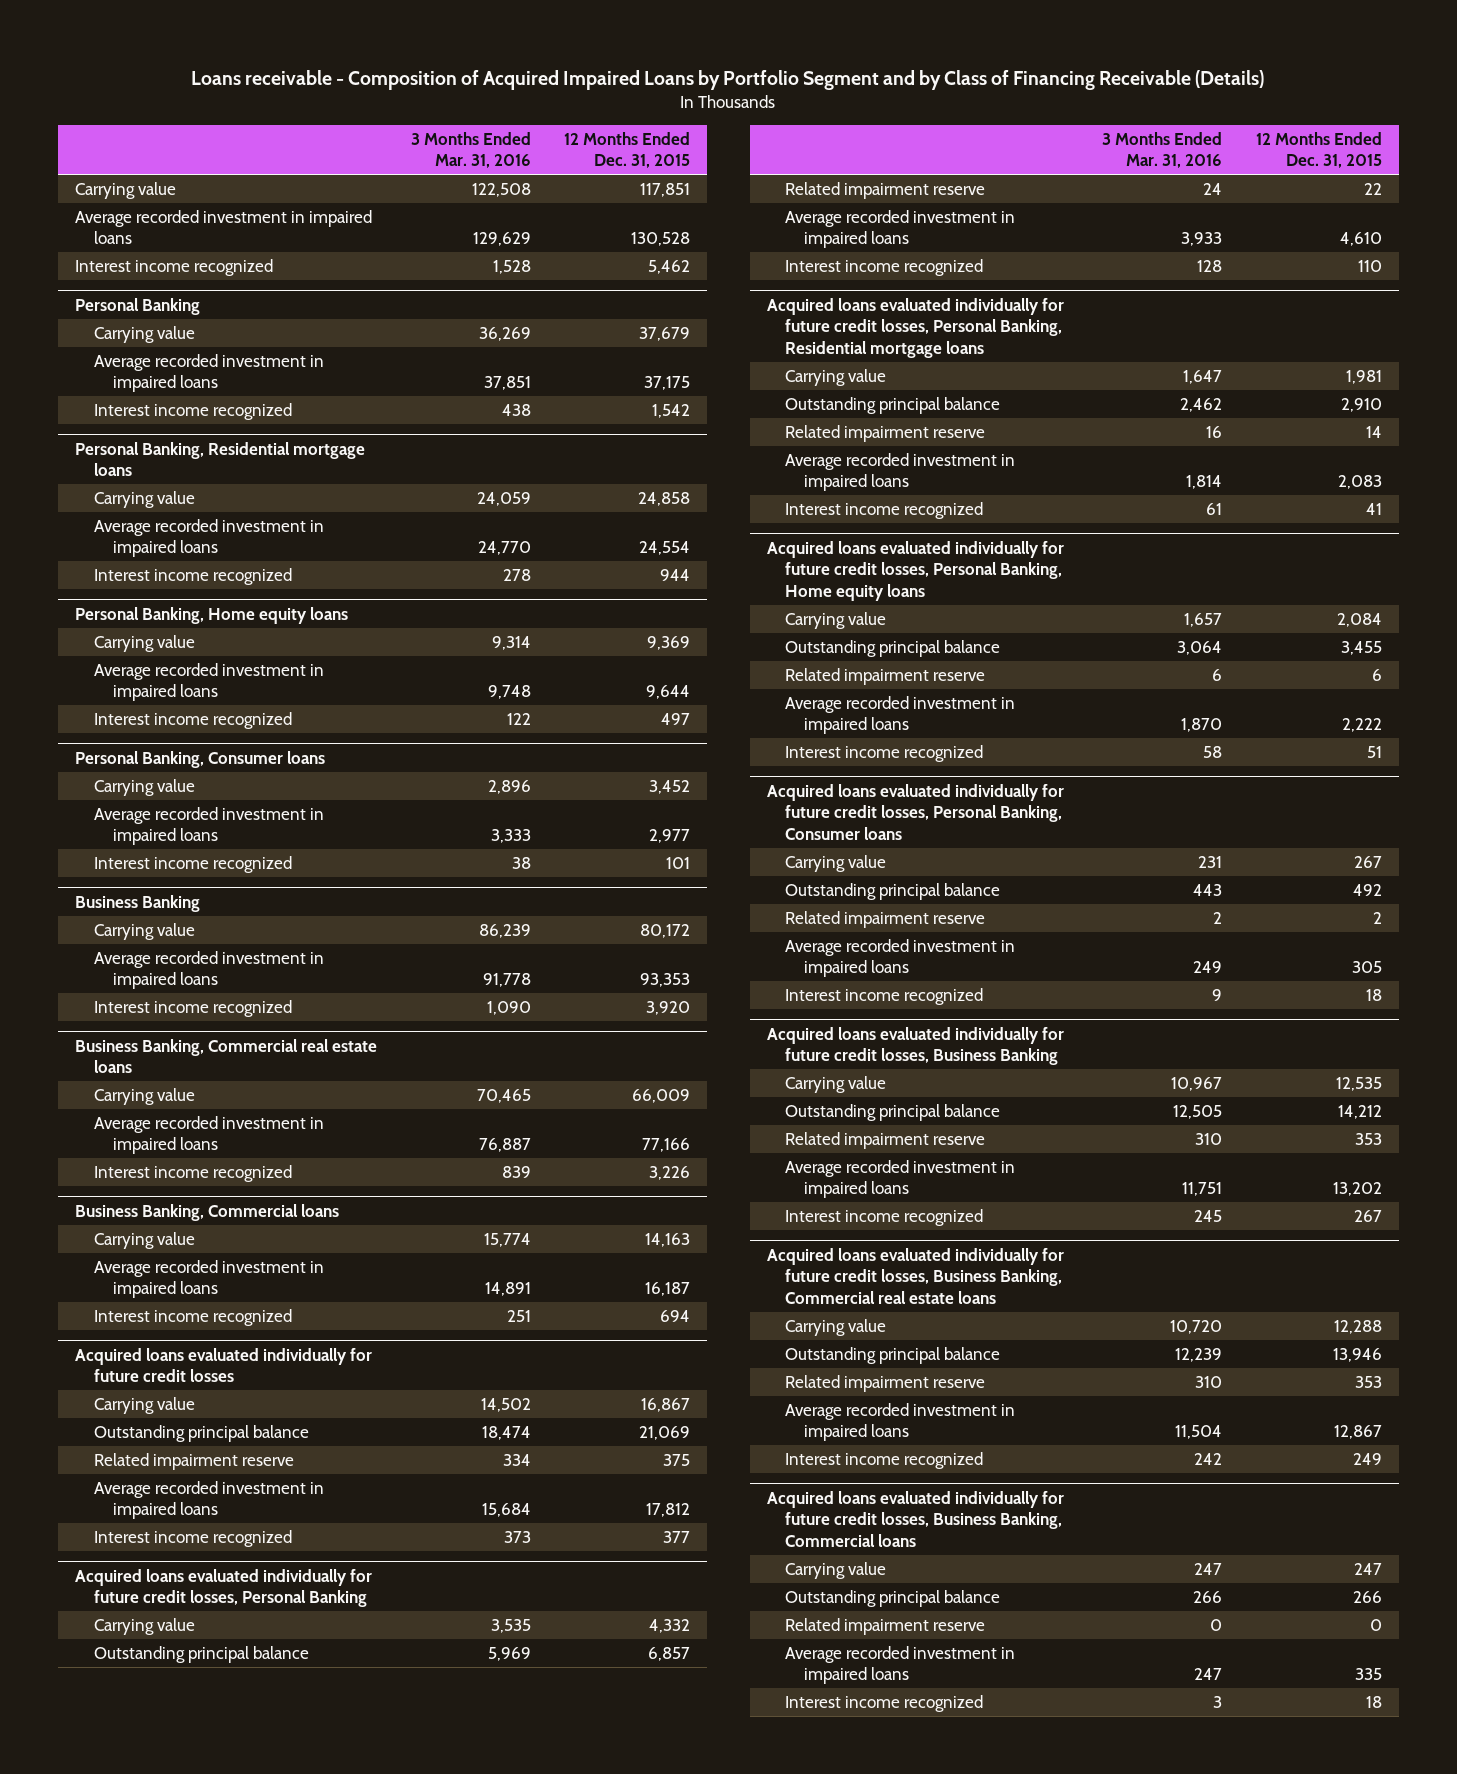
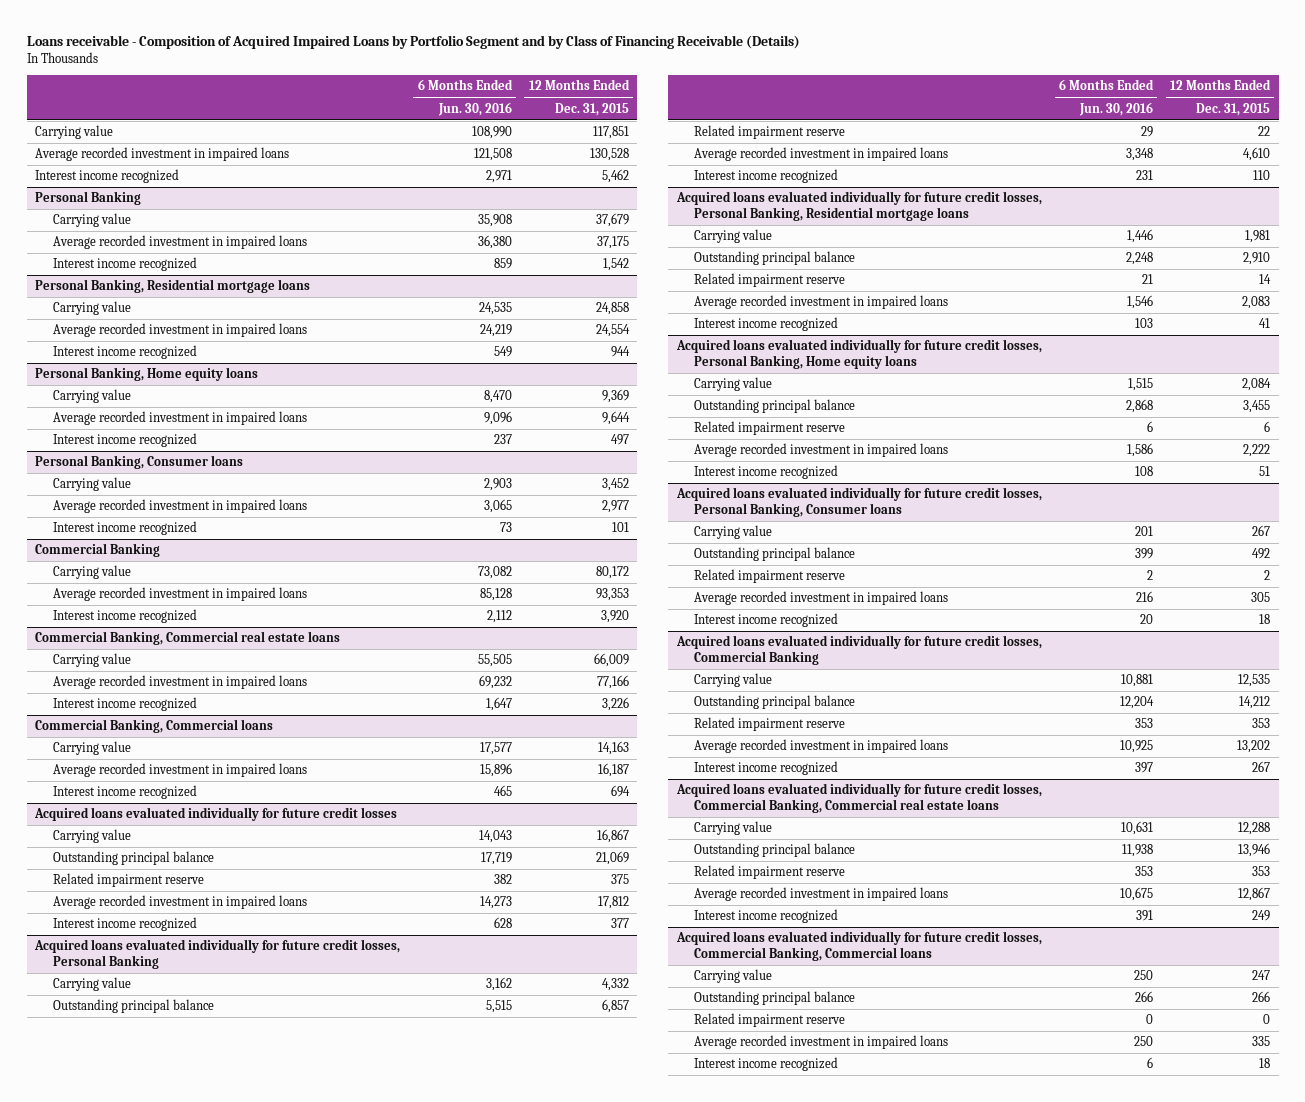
- | 3 Months Ended Mar. 31, 2016 | 12 Months Ended Dec. 31, 2015
+ | 6 Months Ended Jun. 30, 2016 | 12 Months Ended Dec. 31, 2015
- Business Banking
+ Commercial Banking
- Business Banking, Commercial real estate loans
+ Commercial Banking, Commercial real estate loans
- Business Banking, Commercial loans
+ Commercial Banking, Commercial loans
- Acquired loans evaluated individually for future credit losses, Business Banking
+ Acquired loans evaluated individually for future credit losses, Commercial Banking
- Acquired loans evaluated individually for future credit losses, Business Banking, Commercial real estate loans
+ Acquired loans evaluated individually for future credit losses, Commercial Banking, Commercial real estate loans
- Acquired loans evaluated individually for future credit losses, Business Banking, Commercial loans
+ Acquired loans evaluated individually for future credit losses, Commercial Banking, Commercial loans

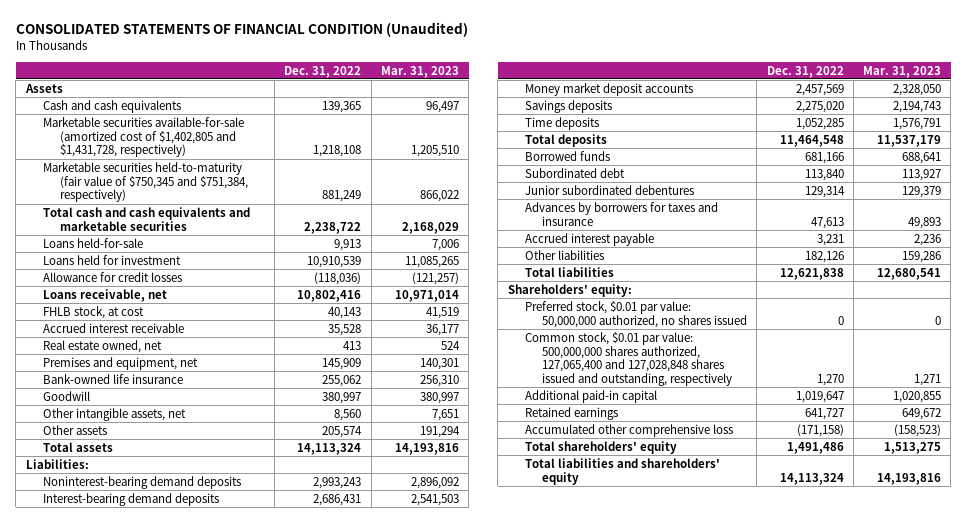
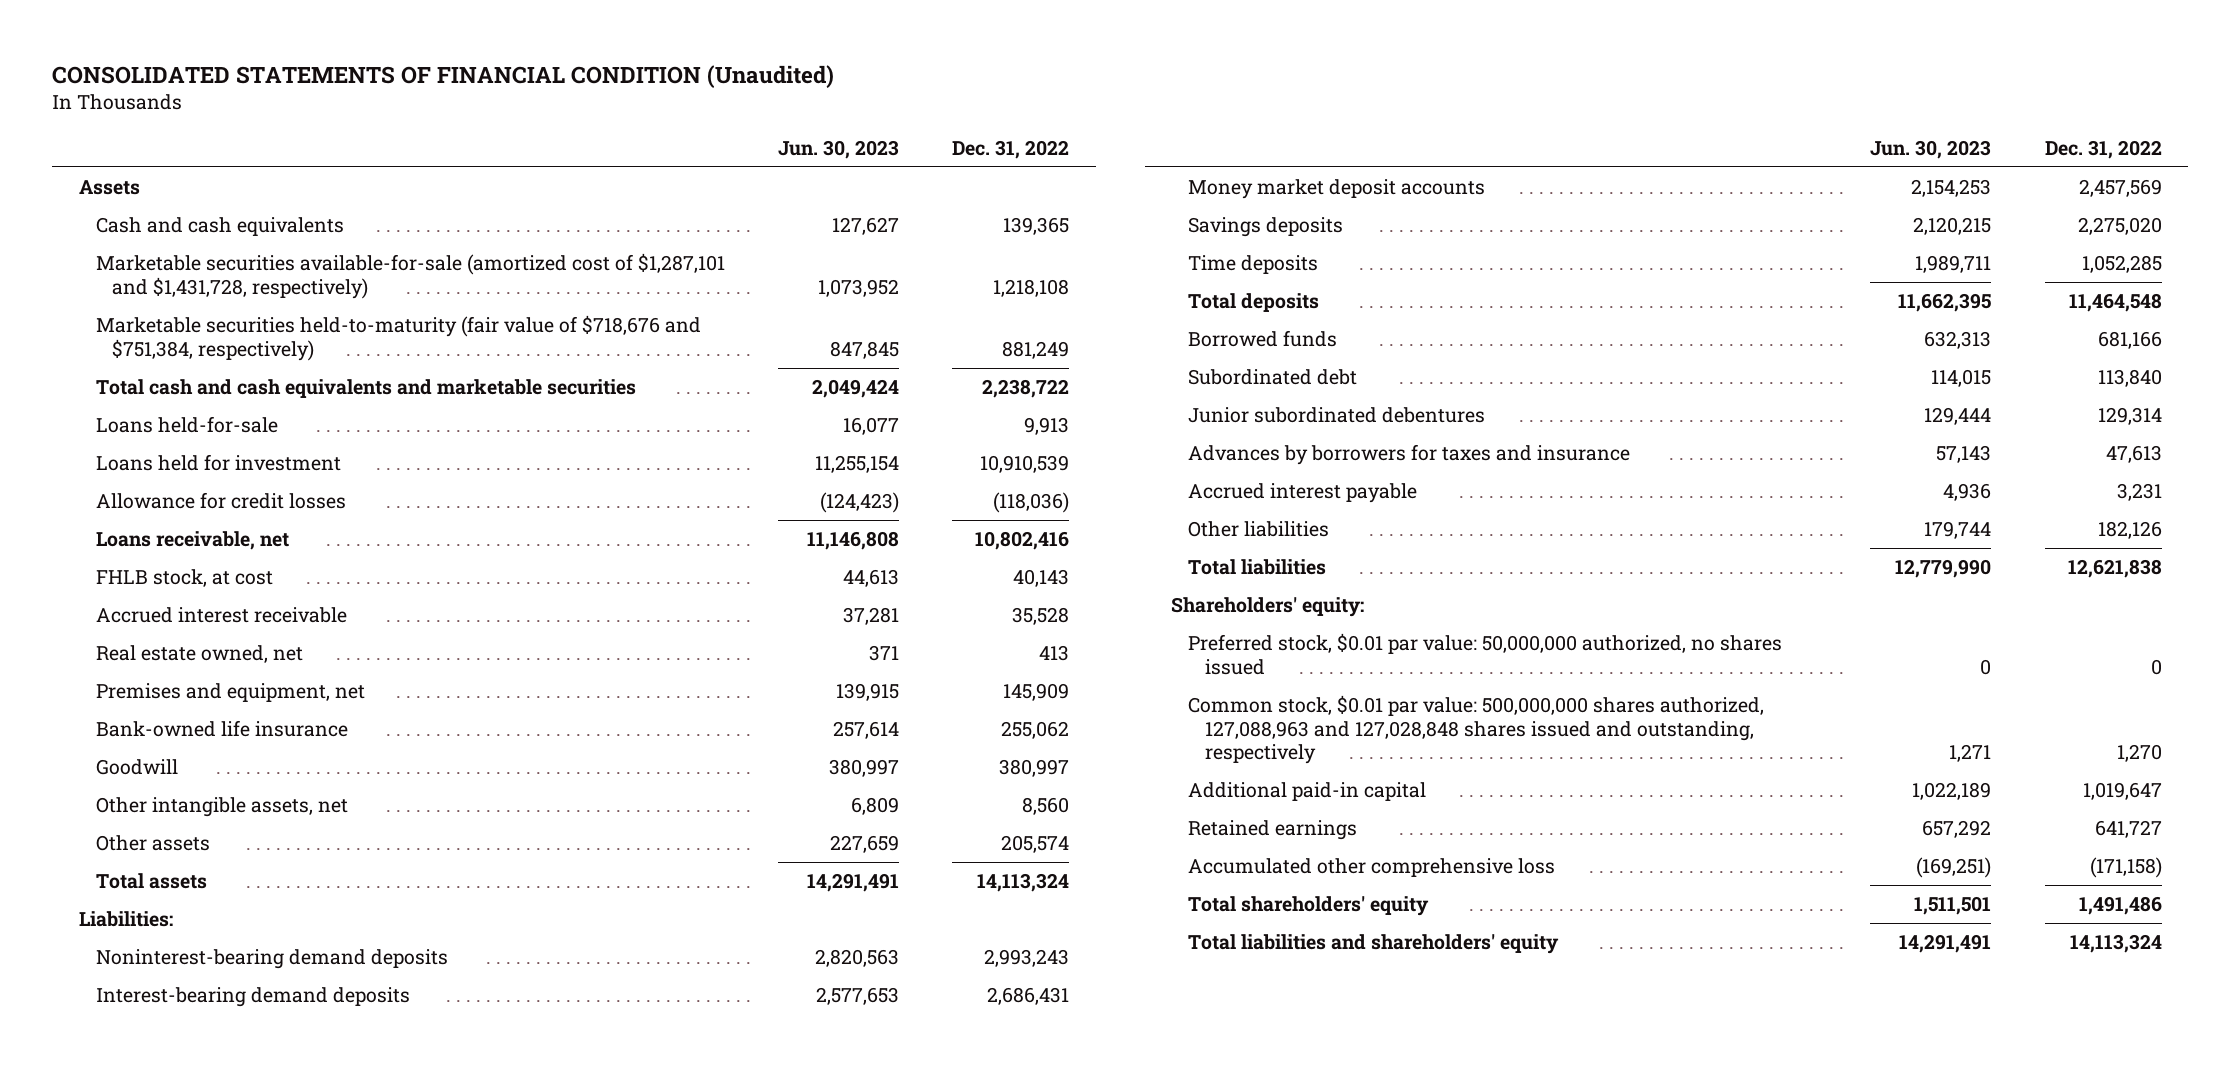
- | Dec. 31, 2022 | Mar. 31, 2023
+ | Jun. 30, 2023 | Dec. 31, 2022
- Marketable securities available-for-sale (amortized cost of $1,402,805 and $1,431,728, respectively) | 1,218,108 | 1,205,510
- Marketable securities held-to-maturity (fair value of $750,345 and $751,384, respectively) | 881,249 | 866,022
+ Marketable securities available-for-sale (amortized cost of $1,287,101 and $1,431,728, respectively) | 1,073,952 | 1,218,108
+ Marketable securities held-to-maturity (fair value of $718,676 and $751,384, respectively) | 847,845 | 881,249
- Common stock, $0.01 par value: 500,000,000 shares authorized, 127,065,400 and 127,028,848 shares issued and outstanding, respectively | 1,270 | 1,271
+ Common stock, $0.01 par value: 500,000,000 shares authorized, 127,088,963 and 127,028,848 shares issued and outstanding, respectively | 1,271 | 1,270

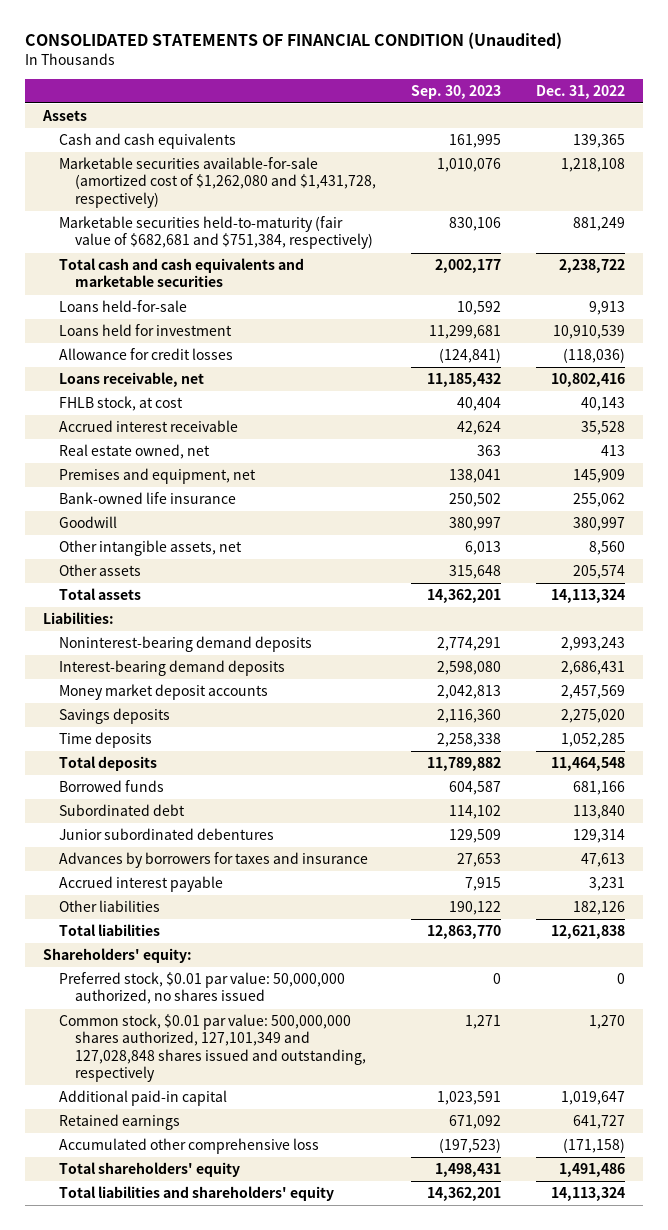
- | Jun. 30, 2023 | Dec. 31, 2022
+ | Sep. 30, 2023 | Dec. 31, 2022
- Marketable securities available-for-sale (amortized cost of $1,287,101 and $1,431,728, respectively) | 1,073,952 | 1,218,108
- Marketable securities held-to-maturity (fair value of $718,676 and $751,384, respectively) | 847,845 | 881,249
+ Marketable securities available-for-sale (amortized cost of $1,262,080 and $1,431,728, respectively) | 1,010,076 | 1,218,108
+ Marketable securities held-to-maturity (fair value of $682,681 and $751,384, respectively) | 830,106 | 881,249
- Common stock, $0.01 par value: 500,000,000 shares authorized, 127,088,963 and 127,028,848 shares issued and outstanding, respectively | 1,271 | 1,270
+ Common stock, $0.01 par value: 500,000,000 shares authorized, 127,101,349 and 127,028,848 shares issued and outstanding, respectively | 1,271 | 1,270

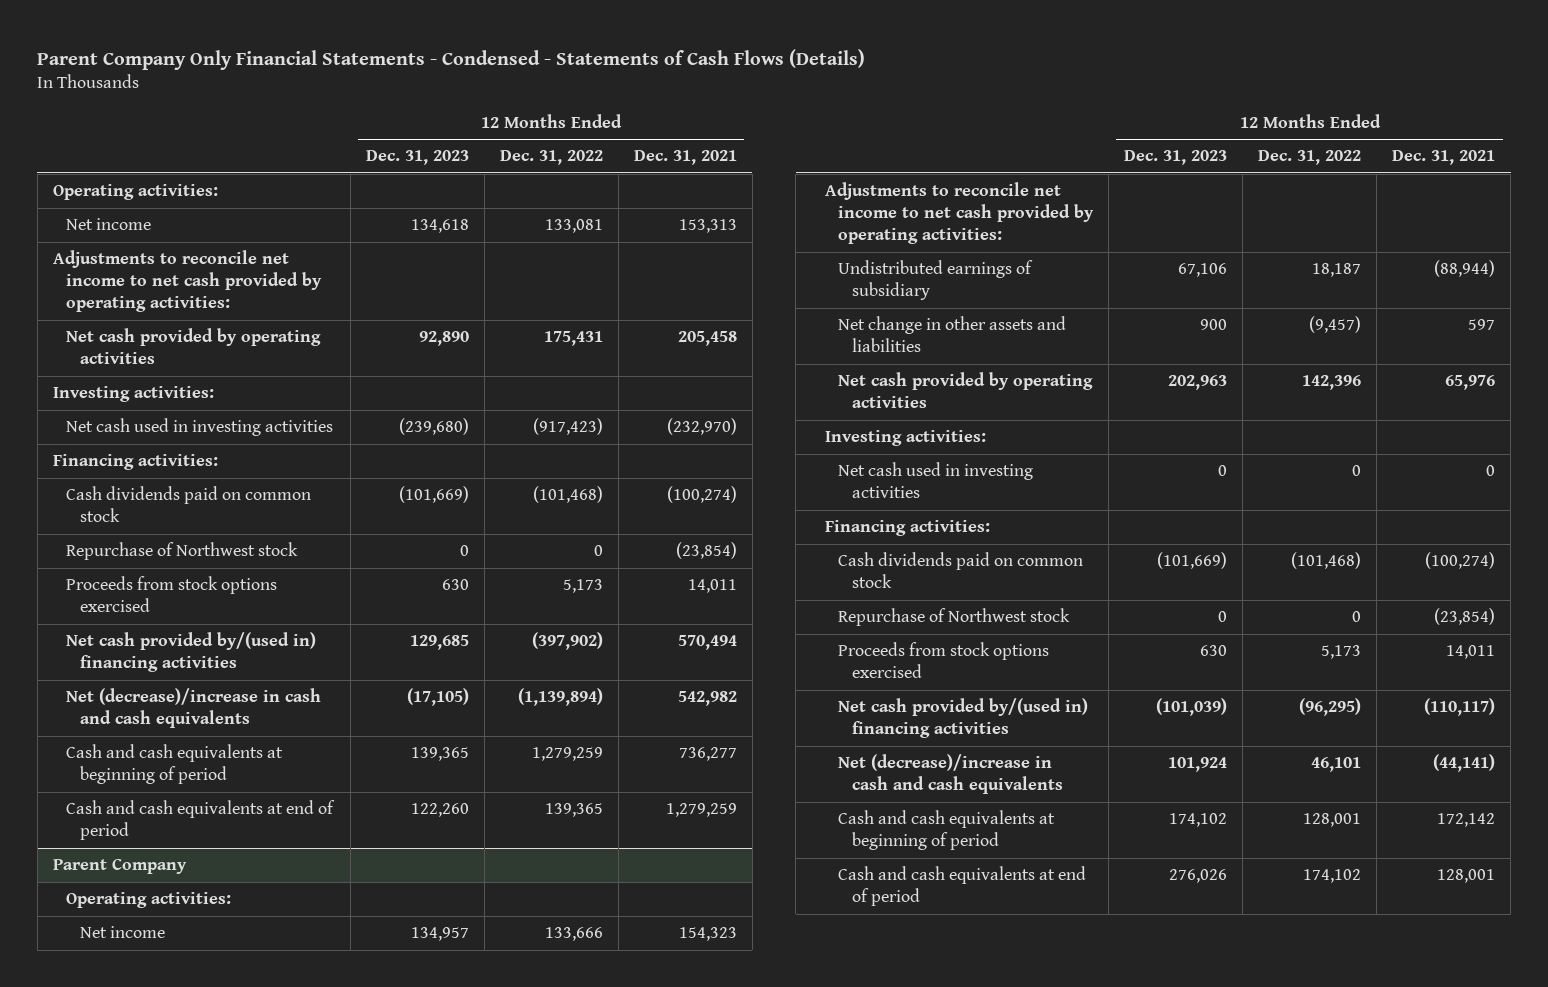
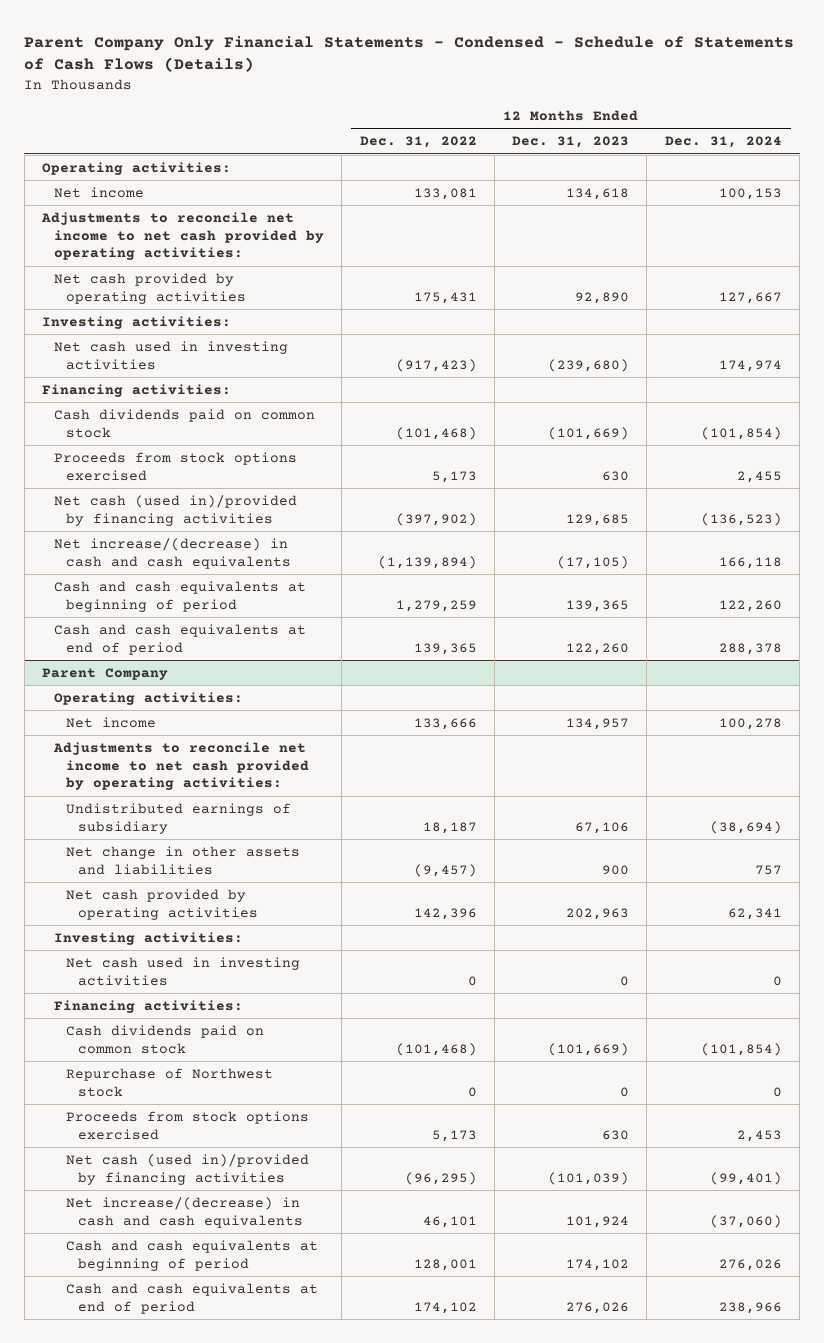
- Parent Company Only Financial Statements - Condensed - Statements of Cash Flows (Details)
+ Parent Company Only Financial Statements - Condensed - Schedule of Statements of Cash Flows (Details)
- | 12 Months Ended Dec. 31, 2023 | 12 Months Ended Dec. 31, 2022 | 12 Months Ended Dec. 31, 2021
+ | 12 Months Ended Dec. 31, 2022 | 12 Months Ended Dec. 31, 2023 | 12 Months Ended Dec. 31, 2024
- Repurchase of Northwest stock | 0 | 0 | (23,854)
- Net cash provided by/(used in) financing activities | 129,685 | (397,902) | 570,494
- Net (decrease)/increase in cash and cash equivalents | (17,105) | (1,139,894) | 542,982
+ Net cash (used in)/provided by financing activities | (397,902) | 129,685 | (136,523)
+ Net increase/(decrease) in cash and cash equivalents | (1,139,894) | (17,105) | 166,118
@ Parent Company
- Net cash provided by/(used in) financing activities | (101,039) | (96,295) | (110,117)
- Net (decrease)/increase in cash and cash equivalents | 101,924 | 46,101 | (44,141)
+ Net cash (used in)/provided by financing activities | (96,295) | (101,039) | (99,401)
+ Net increase/(decrease) in cash and cash equivalents | 46,101 | 101,924 | (37,060)

